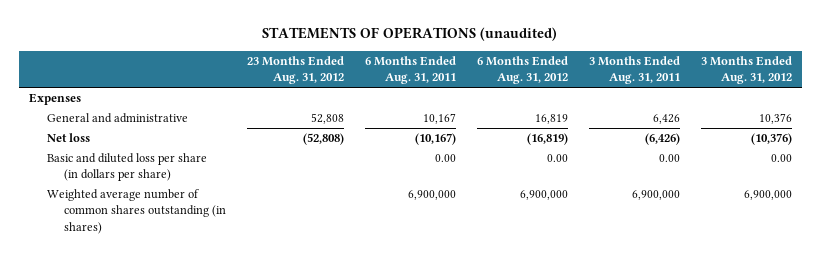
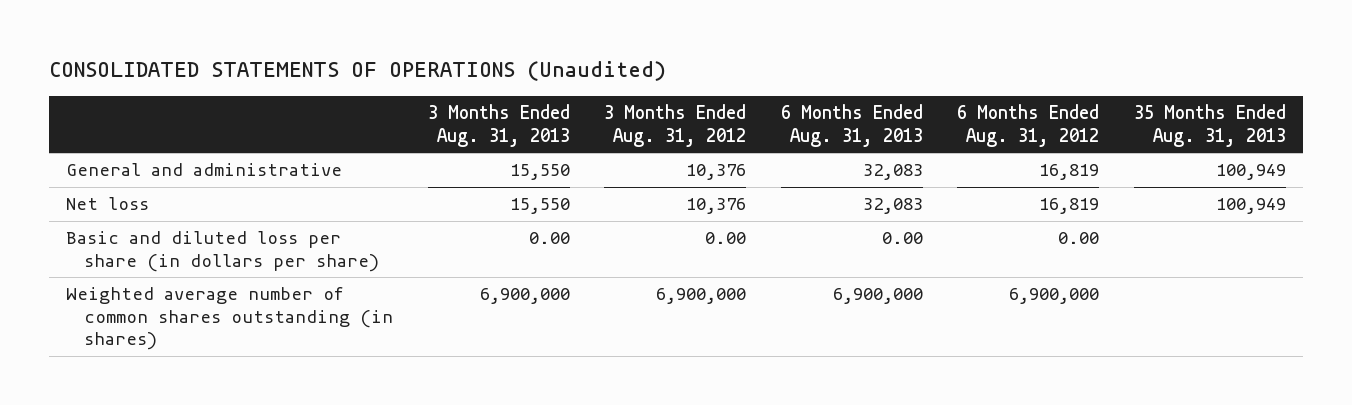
- STATEMENTS OF OPERATIONS (unaudited)
+ CONSOLIDATED STATEMENTS OF OPERATIONS (Unaudited)
- | 23 Months Ended Aug. 31, 2012 | 6 Months Ended Aug. 31, 2011 | 6 Months Ended Aug. 31, 2012 | 3 Months Ended Aug. 31, 2011 | 3 Months Ended Aug. 31, 2012
+ | 3 Months Ended Aug. 31, 2013 | 3 Months Ended Aug. 31, 2012 | 6 Months Ended Aug. 31, 2013 | 6 Months Ended Aug. 31, 2012 | 35 Months Ended Aug. 31, 2013
- Expenses
- Net loss | (52,808) | (10,167) | (16,819) | (6,426) | (10,376)
+ Net loss | 15,550 | 10,376 | 32,083 | 16,819 | 100,949

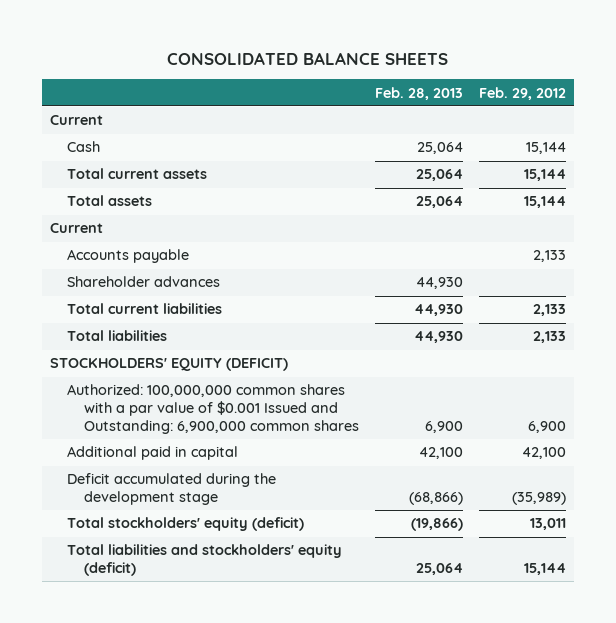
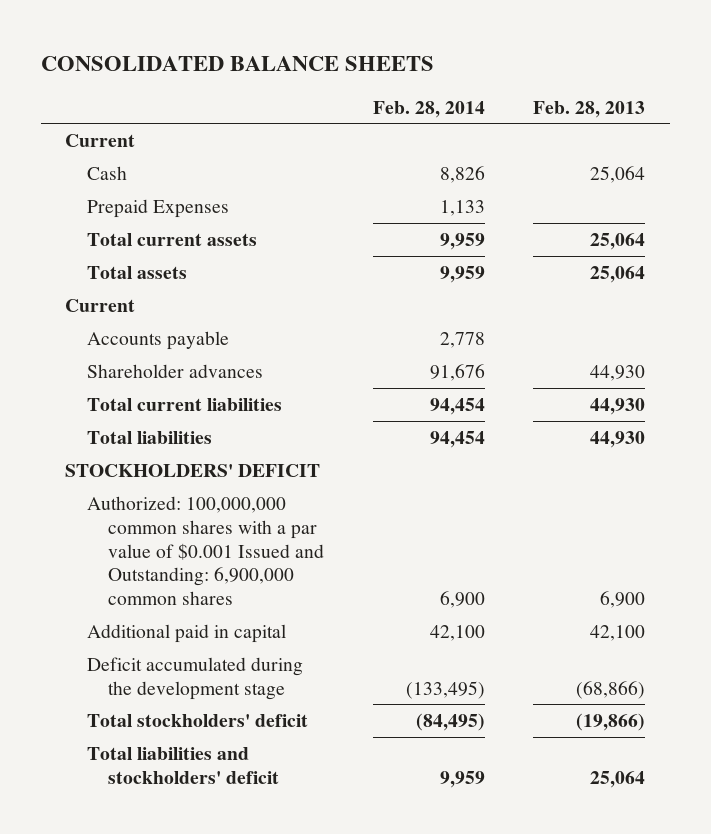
- | Feb. 28, 2013 | Feb. 29, 2012
+ | Feb. 28, 2014 | Feb. 28, 2013
+ Prepaid Expenses | 1,133 |
- STOCKHOLDERS' EQUITY (DEFICIT)
+ STOCKHOLDERS' DEFICIT
- Total stockholders' equity (deficit) | (19,866) | 13,011
- Total liabilities and stockholders' equity (deficit) | 25,064 | 15,144
+ Total stockholders' deficit | (84,495) | (19,866)
+ Total liabilities and stockholders' deficit | 9,959 | 25,064

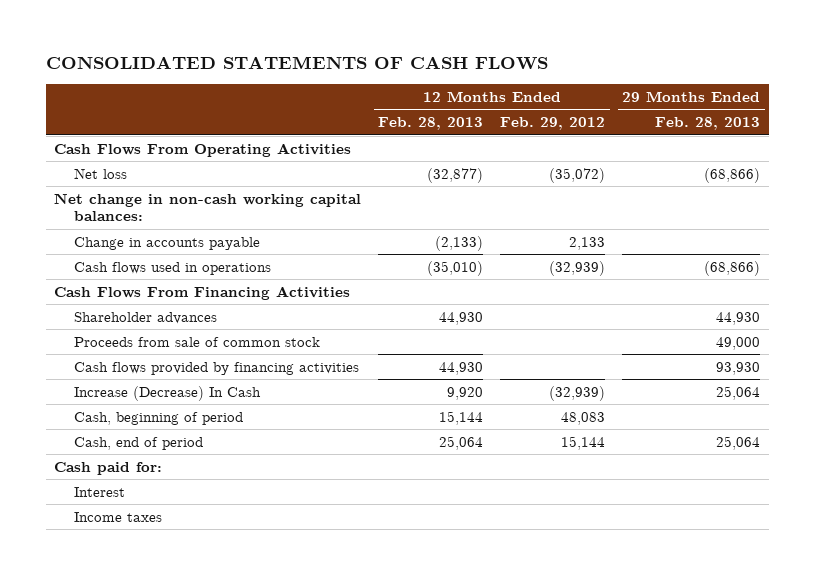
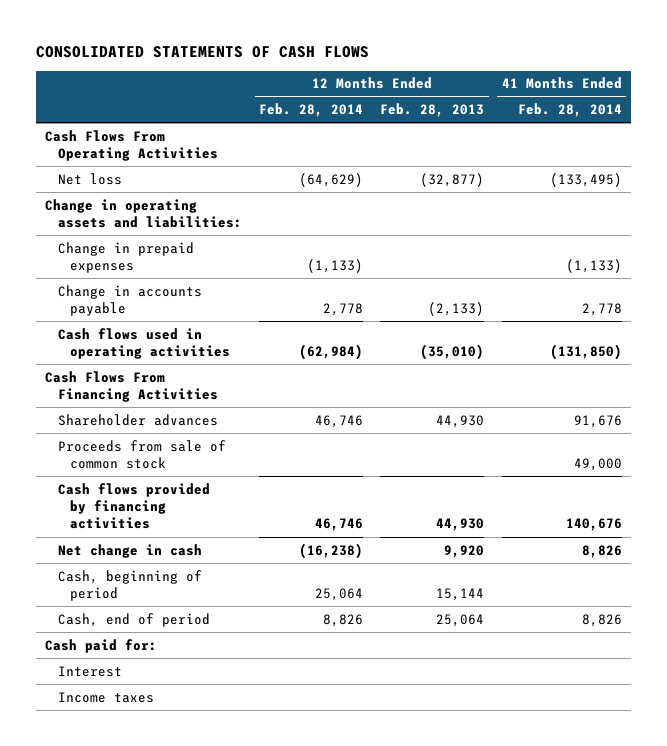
- | 12 Months Ended Feb. 28, 2013 | 12 Months Ended Feb. 29, 2012 | 29 Months Ended Feb. 28, 2013
+ | 12 Months Ended Feb. 28, 2014 | 12 Months Ended Feb. 28, 2013 | 41 Months Ended Feb. 28, 2014
- Net change in non-cash working capital balances:
+ Change in operating assets and liabilities:
+ Change in prepaid expenses | (1,133) | | (1,133)
- Cash flows used in operations | (35,010) | (32,939) | (68,866)
+ Cash flows used in operating activities | (62,984) | (35,010) | (131,850)
- Increase (Decrease) In Cash | 9,920 | (32,939) | 25,064
+ Net change in cash | (16,238) | 9,920 | 8,826

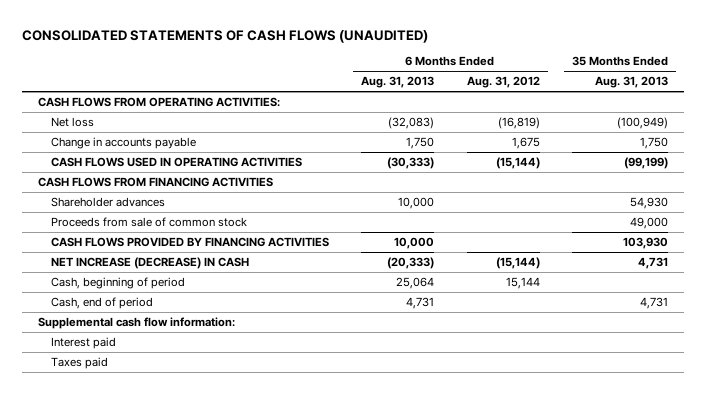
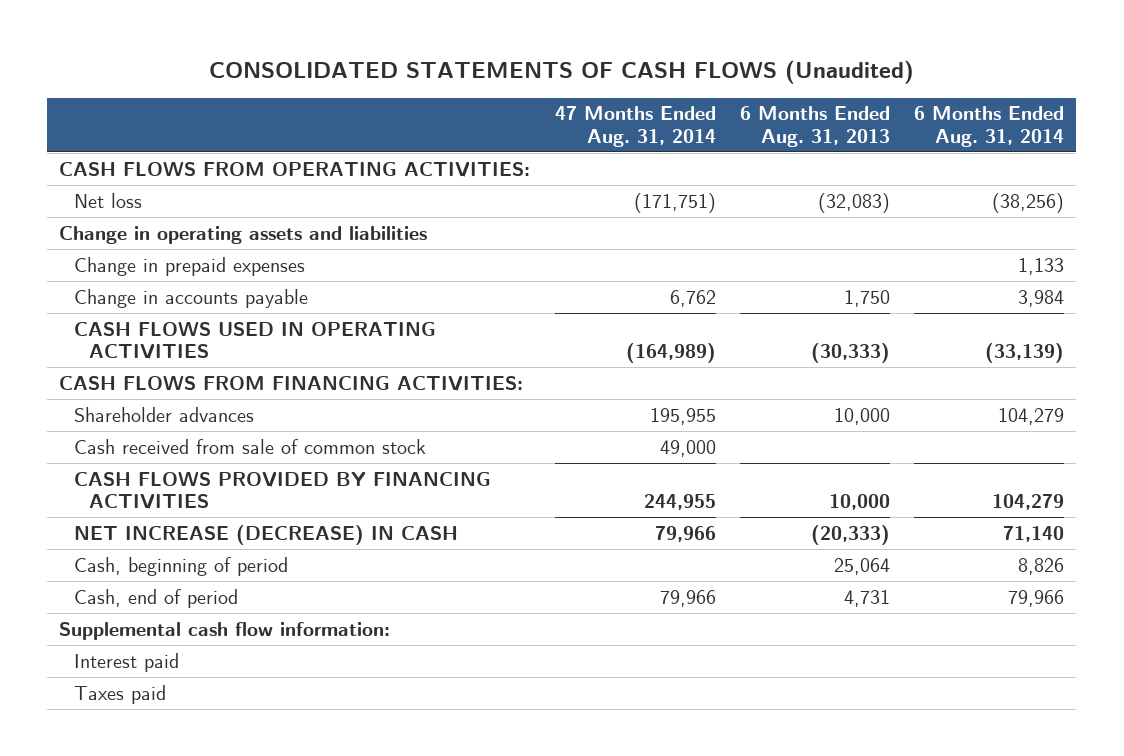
- CONSOLIDATED STATEMENTS OF CASH FLOWS (UNAUDITED)
+ CONSOLIDATED STATEMENTS OF CASH FLOWS (Unaudited)
- | 6 Months Ended Aug. 31, 2013 | 6 Months Ended Aug. 31, 2012 | 35 Months Ended Aug. 31, 2013
+ | 47 Months Ended Aug. 31, 2014 | 6 Months Ended Aug. 31, 2013 | 6 Months Ended Aug. 31, 2014
+ Change in operating assets and liabilities
+ Change in prepaid expenses | | | 1,133
- CASH FLOWS FROM FINANCING ACTIVITIES
+ CASH FLOWS FROM FINANCING ACTIVITIES:
- Proceeds from sale of common stock | | | 49,000
+ Cash received from sale of common stock | 49,000 | |

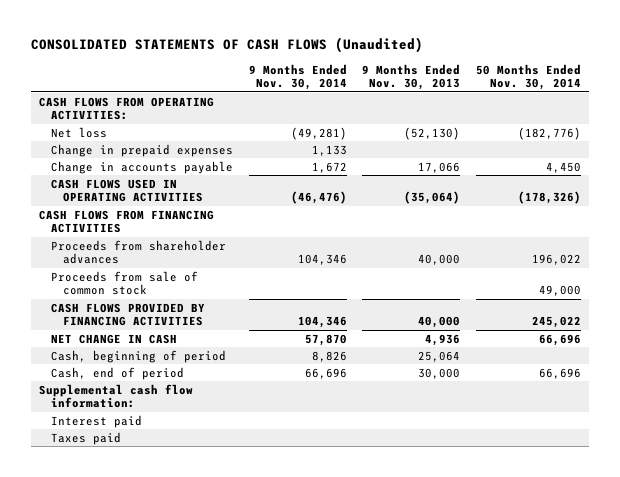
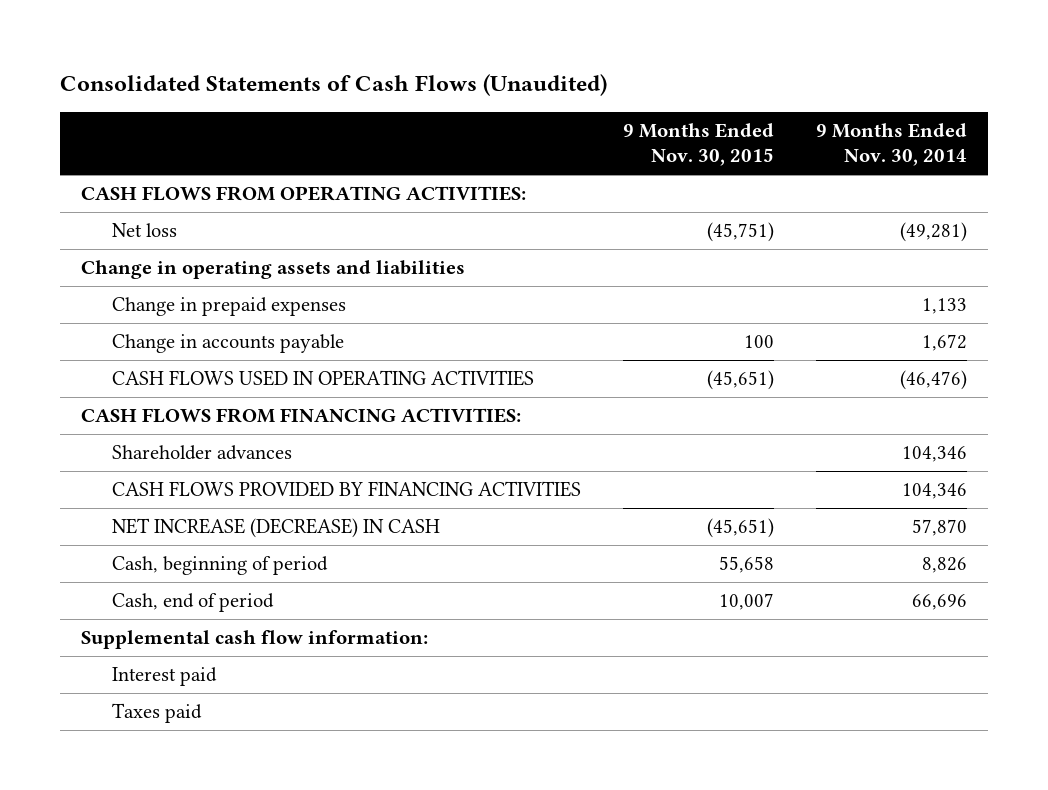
- CONSOLIDATED STATEMENTS OF CASH FLOWS (Unaudited)
+ Consolidated Statements of Cash Flows (Unaudited)
- | 9 Months Ended Nov. 30, 2014 | 9 Months Ended Nov. 30, 2013 | 50 Months Ended Nov. 30, 2014
+ | 9 Months Ended Nov. 30, 2015 | 9 Months Ended Nov. 30, 2014
+ Change in operating assets and liabilities
- CASH FLOWS FROM FINANCING ACTIVITIES
- Proceeds from shareholder advances | 104,346 | 40,000 | 196,022
- Proceeds from sale of common stock | | | 49,000
+ CASH FLOWS FROM FINANCING ACTIVITIES:
+ Shareholder advances | | 104,346
- NET CHANGE IN CASH | 57,870 | 4,936 | 66,696
+ NET INCREASE (DECREASE) IN CASH | (45,651) | 57,870

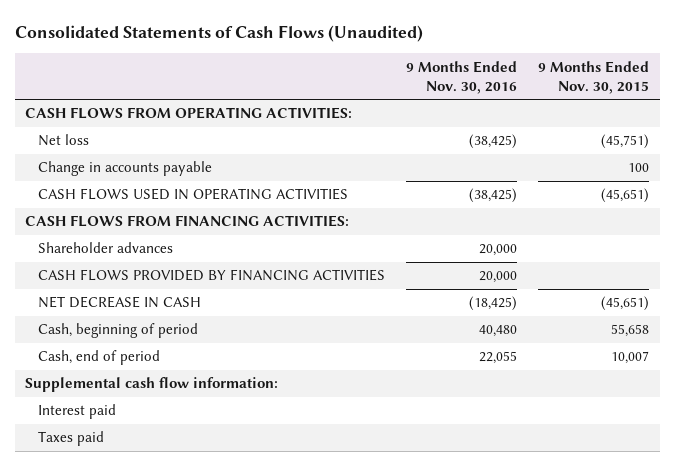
- | 9 Months Ended Nov. 30, 2015 | 9 Months Ended Nov. 30, 2014
+ | 9 Months Ended Nov. 30, 2016 | 9 Months Ended Nov. 30, 2015
- Change in operating assets and liabilities
- Change in prepaid expenses | | 1,133
- NET INCREASE (DECREASE) IN CASH | (45,651) | 57,870
+ NET DECREASE IN CASH | (18,425) | (45,651)

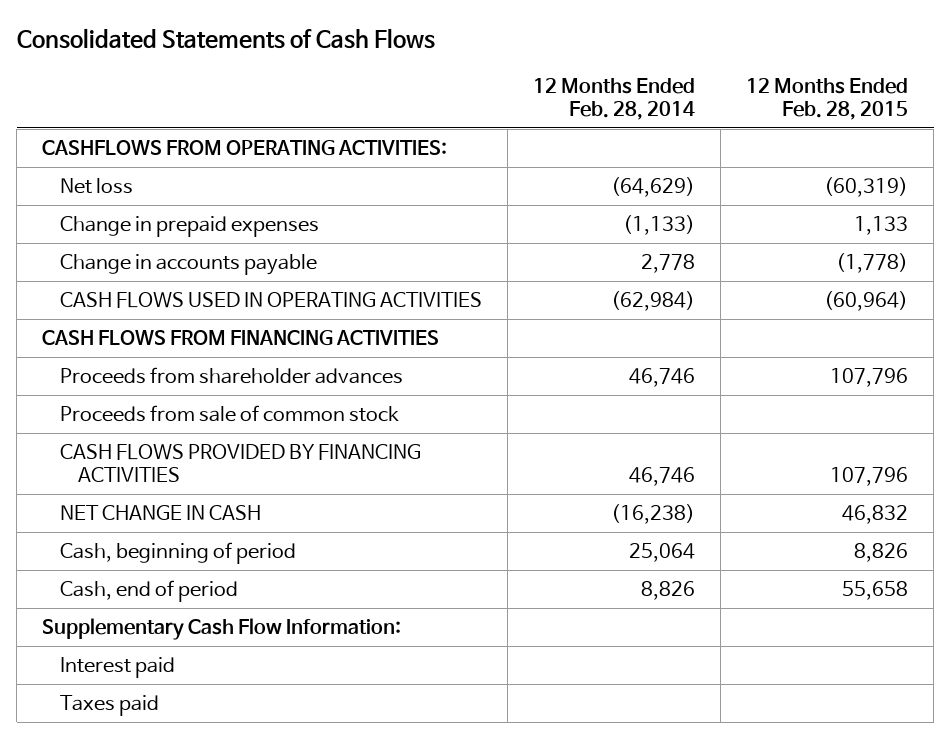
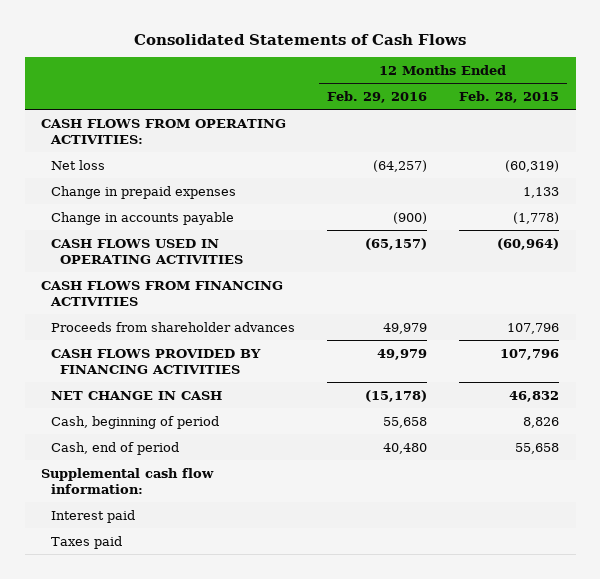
- | 12 Months Ended Feb. 28, 2014 | 12 Months Ended Feb. 28, 2015
+ | 12 Months Ended Feb. 29, 2016 | 12 Months Ended Feb. 28, 2015
- CASHFLOWS FROM OPERATING ACTIVITIES:
+ CASH FLOWS FROM OPERATING ACTIVITIES:
- Proceeds from sale of common stock
- Supplementary Cash Flow Information:
+ Supplemental cash flow information:

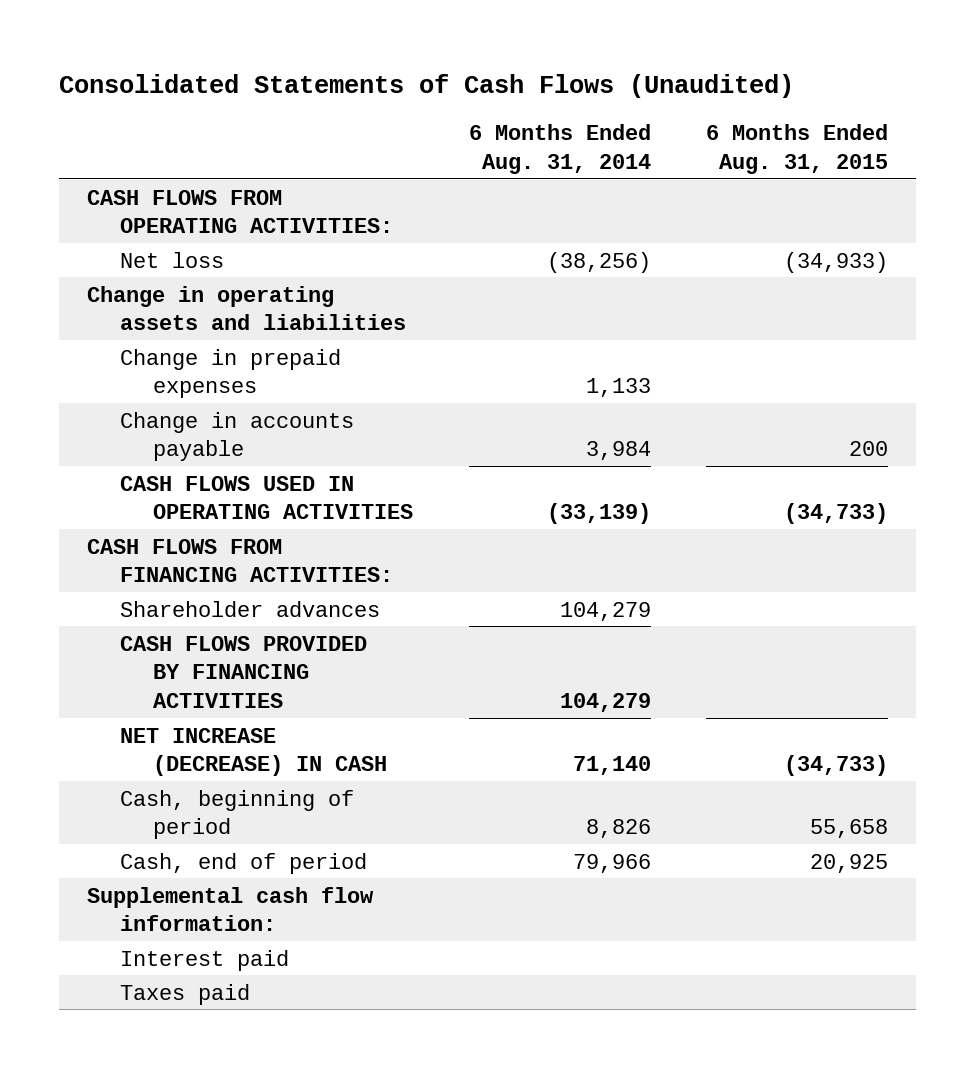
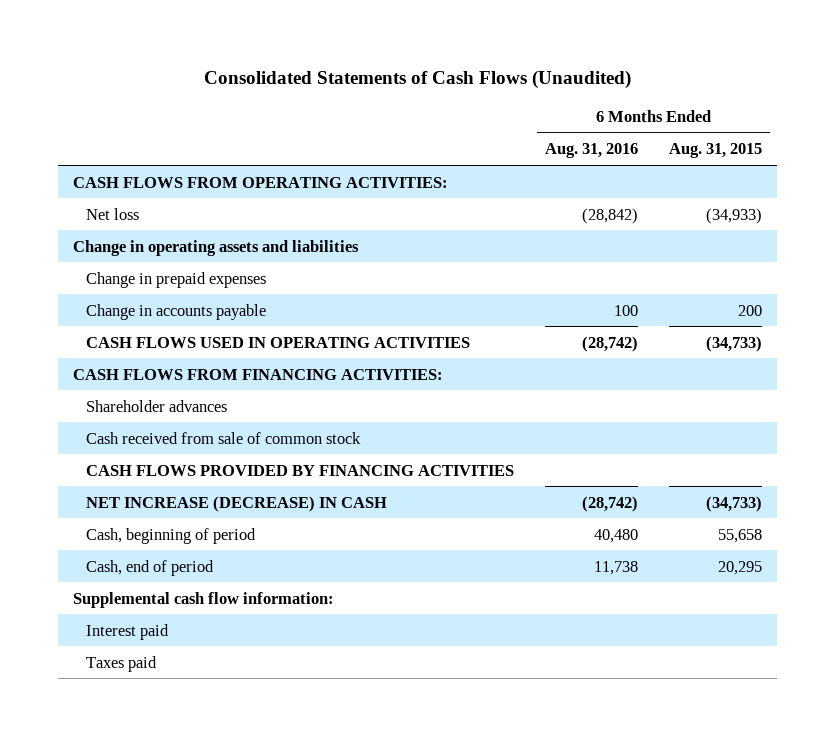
- | 6 Months Ended Aug. 31, 2014 | 6 Months Ended Aug. 31, 2015
+ | 6 Months Ended Aug. 31, 2016 | 6 Months Ended Aug. 31, 2015
+ Cash received from sale of common stock
- Cash, end of period | 79,966 | 20,925
+ Cash, end of period | 11,738 | 20,295

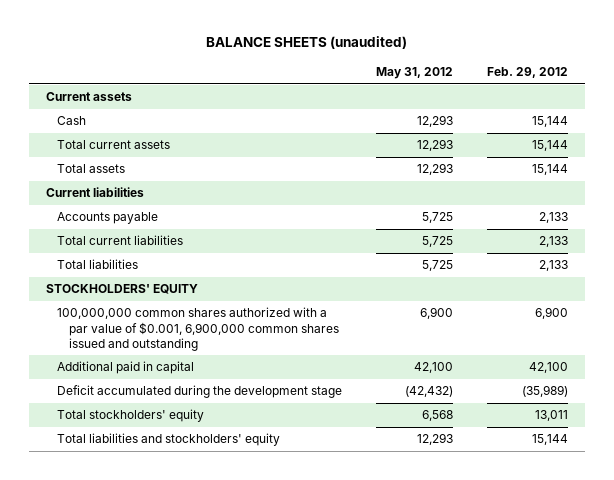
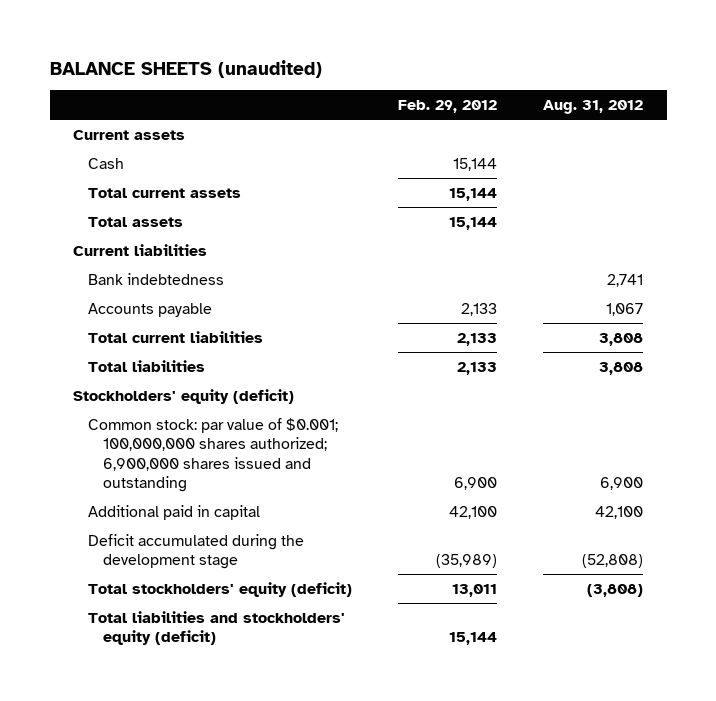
- | May 31, 2012 | Feb. 29, 2012
+ | Feb. 29, 2012 | Aug. 31, 2012
+ Bank indebtedness | | 2,741
- STOCKHOLDERS' EQUITY
- 100,000,000 common shares authorized with a par value of $0.001, 6,900,000 common shares issued and outstanding | 6,900 | 6,900
+ Stockholders' equity (deficit)
+ Common stock: par value of $0.001; 100,000,000 shares authorized; 6,900,000 shares issued and outstanding | 6,900 | 6,900
- Total stockholders' equity | 6,568 | 13,011
- Total liabilities and stockholders' equity | 12,293 | 15,144
+ Total stockholders' equity (deficit) | 13,011 | (3,808)
+ Total liabilities and stockholders' equity (deficit) | 15,144 |

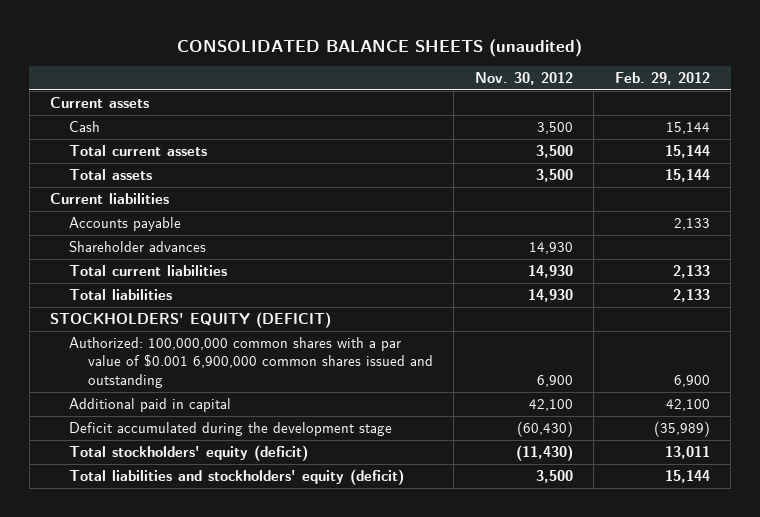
- BALANCE SHEETS (unaudited)
+ CONSOLIDATED BALANCE SHEETS (unaudited)
- | Feb. 29, 2012 | Aug. 31, 2012
+ | Nov. 30, 2012 | Feb. 29, 2012
- Bank indebtedness | | 2,741
+ Shareholder advances | 14,930 |
- Stockholders' equity (deficit)
- Common stock: par value of $0.001; 100,000,000 shares authorized; 6,900,000 shares issued and outstanding | 6,900 | 6,900
+ STOCKHOLDERS' EQUITY (DEFICIT)
+ Authorized: 100,000,000 common shares with a par value of $0.001 6,900,000 common shares issued and outstanding | 6,900 | 6,900

